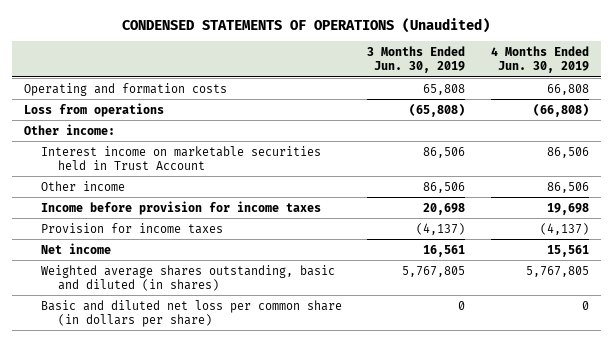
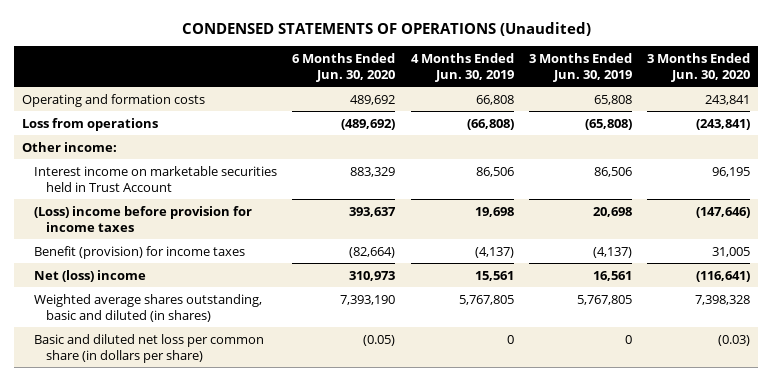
- | 3 Months Ended Jun. 30, 2019 | 4 Months Ended Jun. 30, 2019
+ | 6 Months Ended Jun. 30, 2020 | 4 Months Ended Jun. 30, 2019 | 3 Months Ended Jun. 30, 2019 | 3 Months Ended Jun. 30, 2020
- Other income | 86,506 | 86,506
- Income before provision for income taxes | 20,698 | 19,698
- Provision for income taxes | (4,137) | (4,137)
- Net income | 16,561 | 15,561
+ (Loss) income before provision for income taxes | 393,637 | 19,698 | 20,698 | (147,646)
+ Benefit (provision) for income taxes | (82,664) | (4,137) | (4,137) | 31,005
+ Net (loss) income | 310,973 | 15,561 | 16,561 | (116,641)

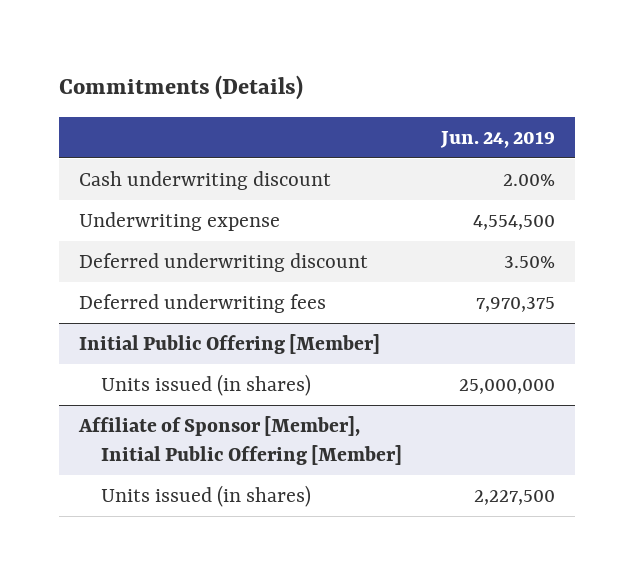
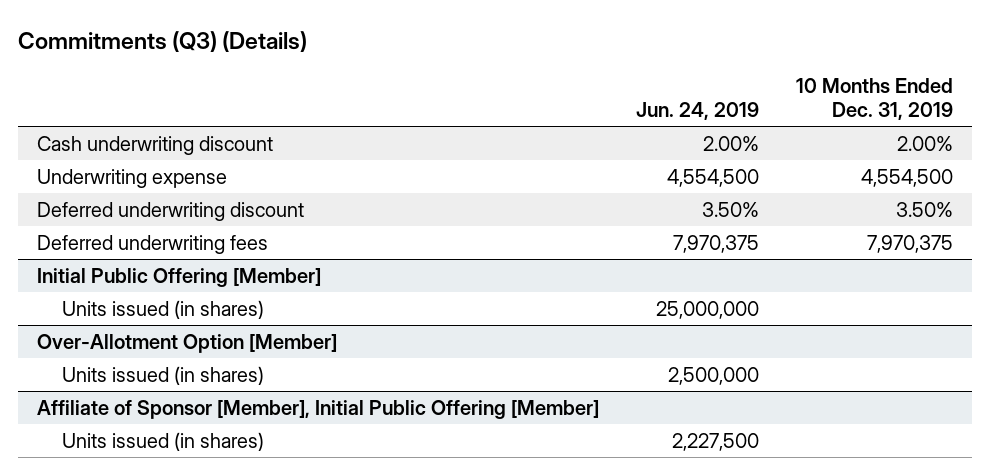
- Commitments (Details)
+ Commitments (Q3) (Details)
- | Jun. 24, 2019
+ | Jun. 24, 2019 | 10 Months Ended Dec. 31, 2019
+ Over-Allotment Option [Member]
+ Units issued (in shares) | 2,500,000 |

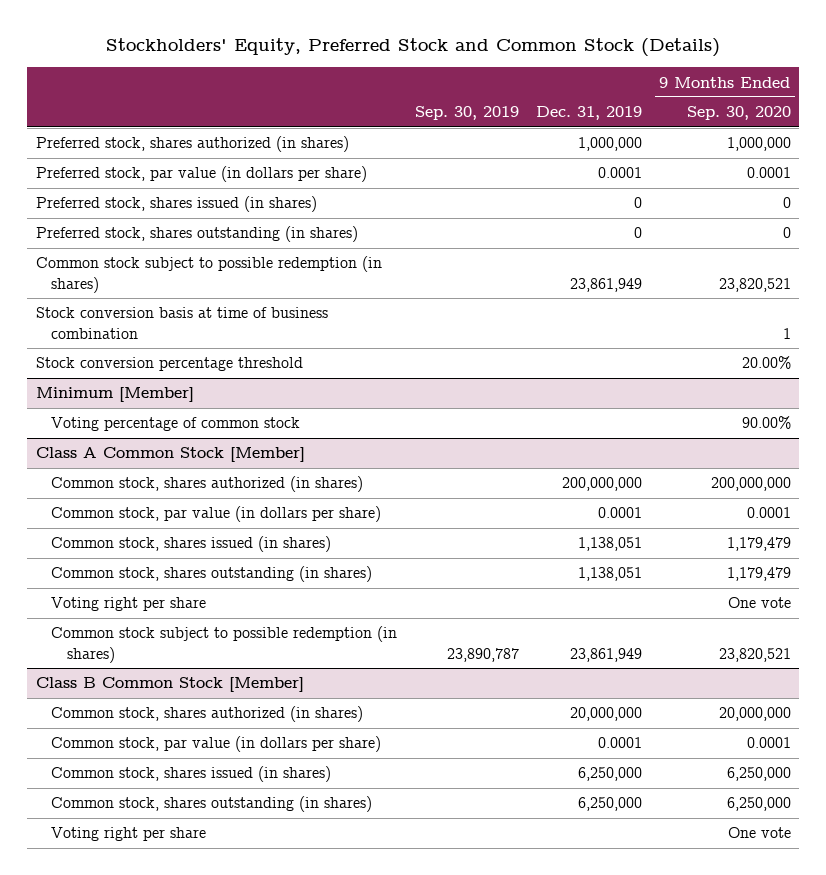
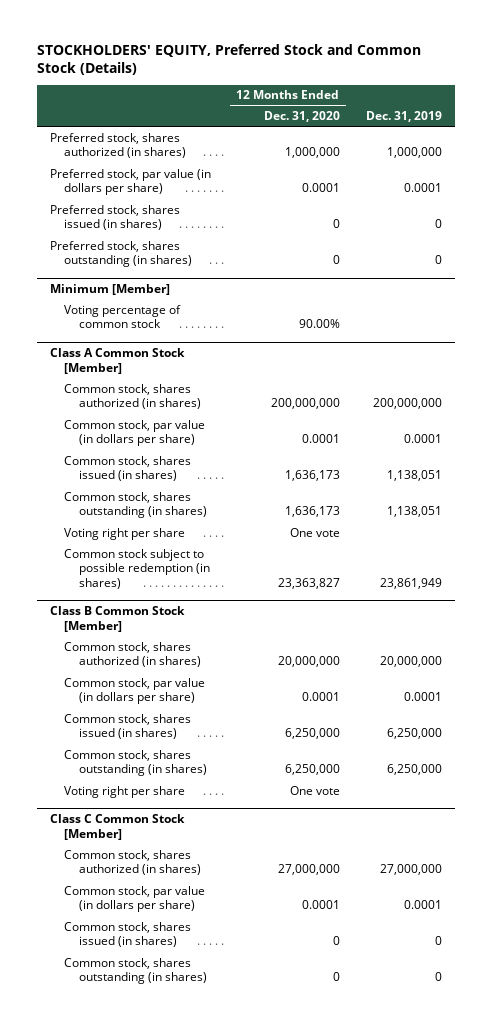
- Stockholders' Equity, Preferred Stock and Common Stock (Details)
+ STOCKHOLDERS' EQUITY, Preferred Stock and Common Stock (Details)
- | Sep. 30, 2019 | Dec. 31, 2019 | 9 Months Ended Sep. 30, 2020
+ | 12 Months Ended Dec. 31, 2020 | Dec. 31, 2019
- Common stock subject to possible redemption (in shares) | | 23,861,949 | 23,820,521
- Stock conversion basis at time of business combination | | | 1
- Stock conversion percentage threshold | | | 20.00%
+ Class C Common Stock [Member]
+ Common stock, shares authorized (in shares) | 27,000,000 | 27,000,000
+ Common stock, par value (in dollars per share) | 0.0001 | 0.0001
+ Common stock, shares issued (in shares) | 0 | 0
+ Common stock, shares outstanding (in shares) | 0 | 0

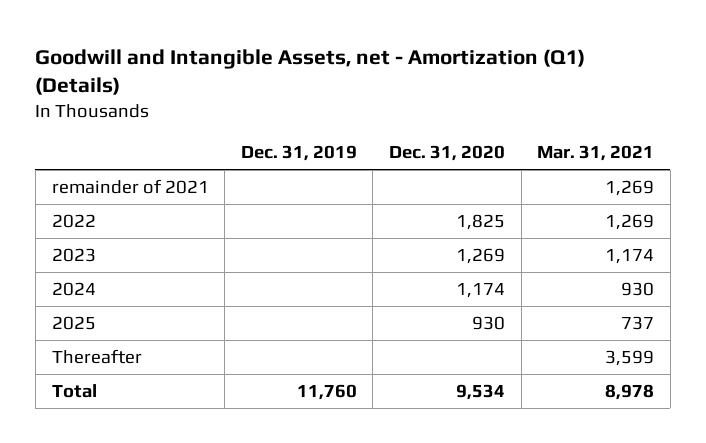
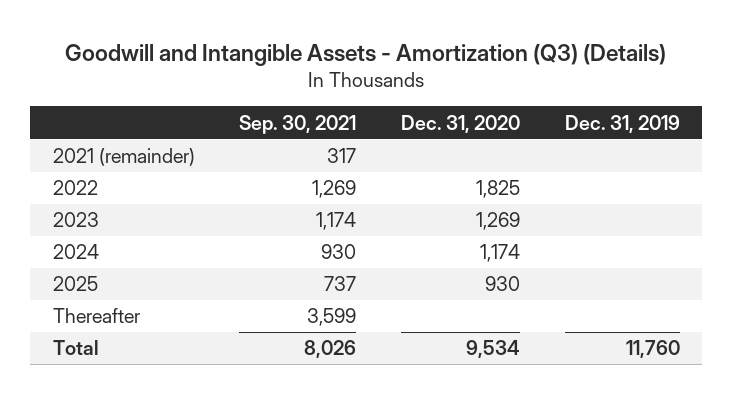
- Goodwill and Intangible Assets, net - Amortization (Q1) (Details)
+ Goodwill and Intangible Assets - Amortization (Q3) (Details)
- | Dec. 31, 2019 | Dec. 31, 2020 | Mar. 31, 2021
+ | Sep. 30, 2021 | Dec. 31, 2020 | Dec. 31, 2019
- remainder of 2021 | | | 1,269
+ 2021 (remainder) | 317 | |

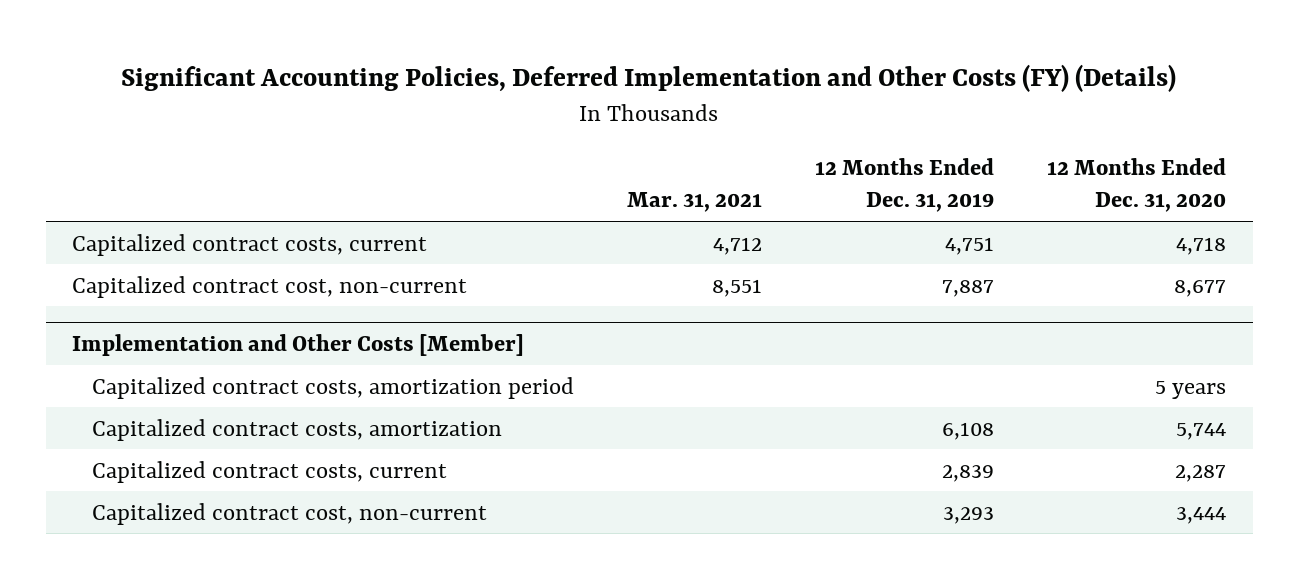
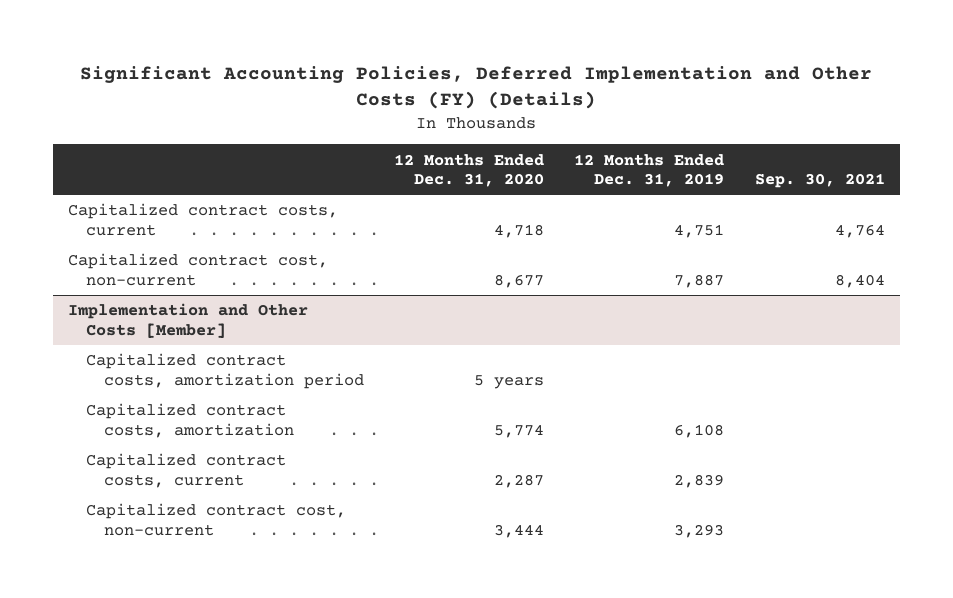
- | Mar. 31, 2021 | 12 Months Ended Dec. 31, 2019 | 12 Months Ended Dec. 31, 2020
+ | 12 Months Ended Dec. 31, 2020 | 12 Months Ended Dec. 31, 2019 | Sep. 30, 2021
@ Implementation and Other Costs [Member]
- Capitalized contract costs, amortization | | 6,108 | 5,744
+ Capitalized contract costs, amortization | 5,774 | 6,108 |

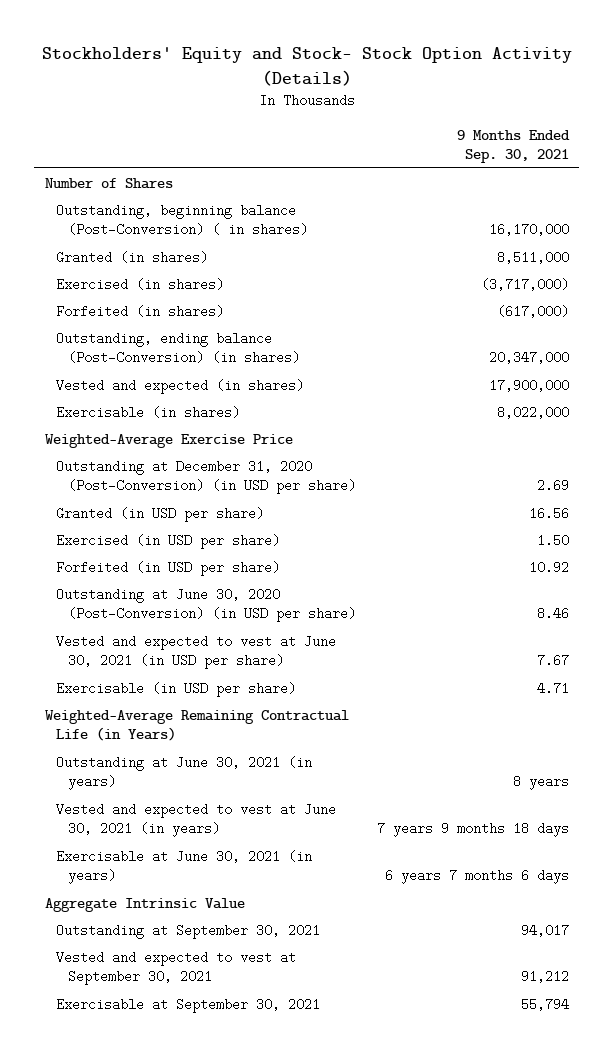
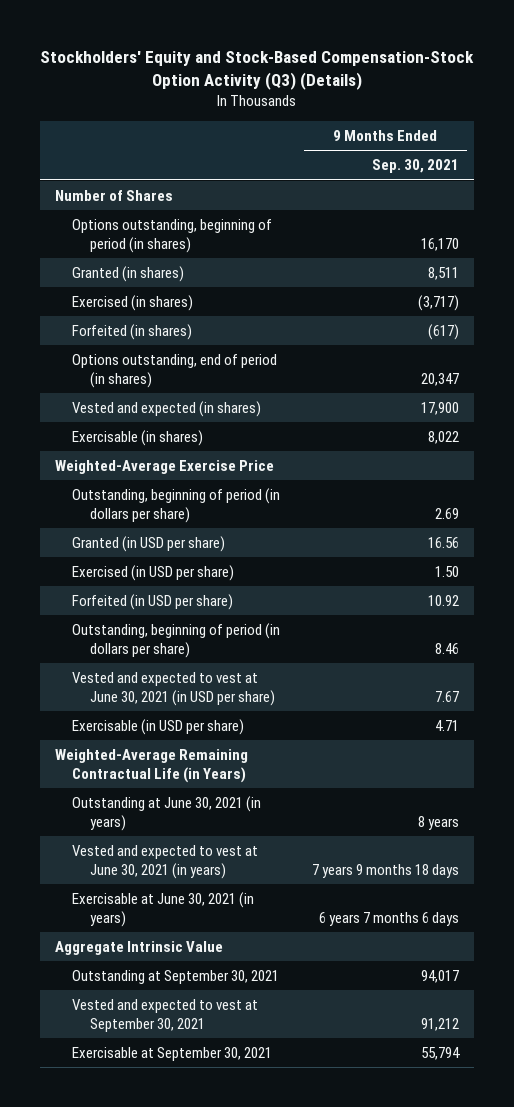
- Stockholders' Equity and Stock- Stock Option Activity (Details)
+ Stockholders' Equity and Stock-Based Compensation-Stock Option Activity (Q3) (Details)
- Outstanding, beginning balance (Post-Conversion) ( in shares) | 16,170,000
- Granted (in shares) | 8,511,000
- Exercised (in shares) | (3,717,000)
- Forfeited (in shares) | (617,000)
- Outstanding, ending balance (Post-Conversion) (in shares) | 20,347,000
- Vested and expected (in shares) | 17,900,000
- Exercisable (in shares) | 8,022,000
+ Options outstanding, beginning of period (in shares) | 16,170
+ Granted (in shares) | 8,511
+ Exercised (in shares) | (3,717)
+ Forfeited (in shares) | (617)
+ Options outstanding, end of period (in shares) | 20,347
+ Vested and expected (in shares) | 17,900
+ Exercisable (in shares) | 8,022
- Outstanding at December 31, 2020 (Post-Conversion) (in USD per share) | 2.69
+ Outstanding, beginning of period (in dollars per share) | 2.69
- Outstanding at June 30, 2020 (Post-Conversion) (in USD per share) | 8.46
+ Outstanding, beginning of period (in dollars per share) | 8.46

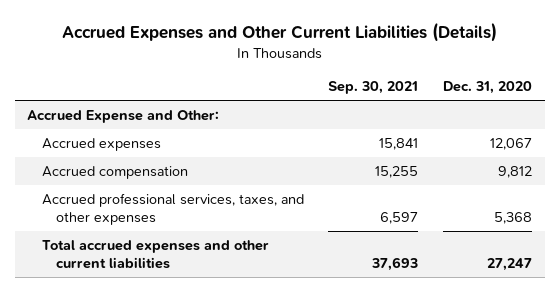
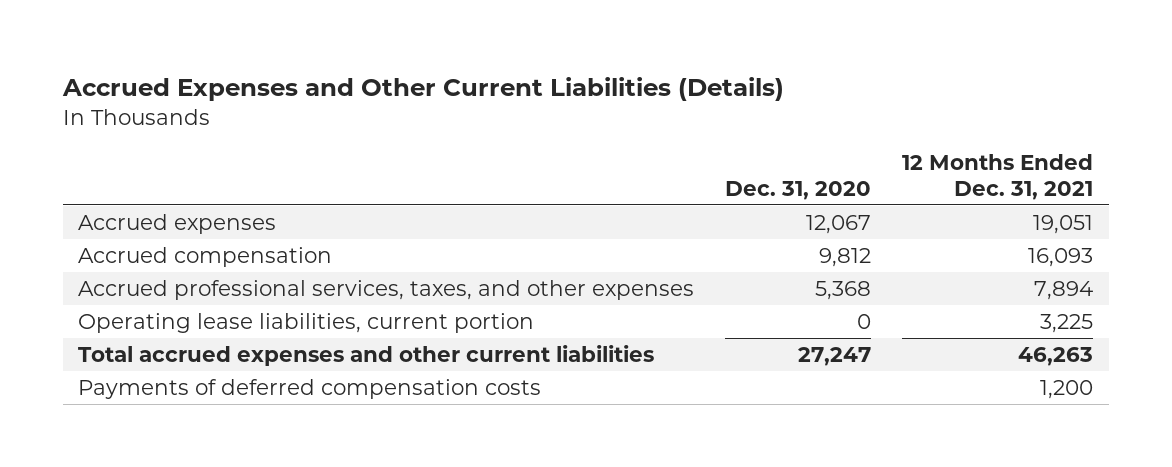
- | Sep. 30, 2021 | Dec. 31, 2020
+ | Dec. 31, 2020 | 12 Months Ended Dec. 31, 2021
- Accrued Expense and Other:
+ Operating lease liabilities, current portion | 0 | 3,225
+ Payments of deferred compensation costs | | 1,200

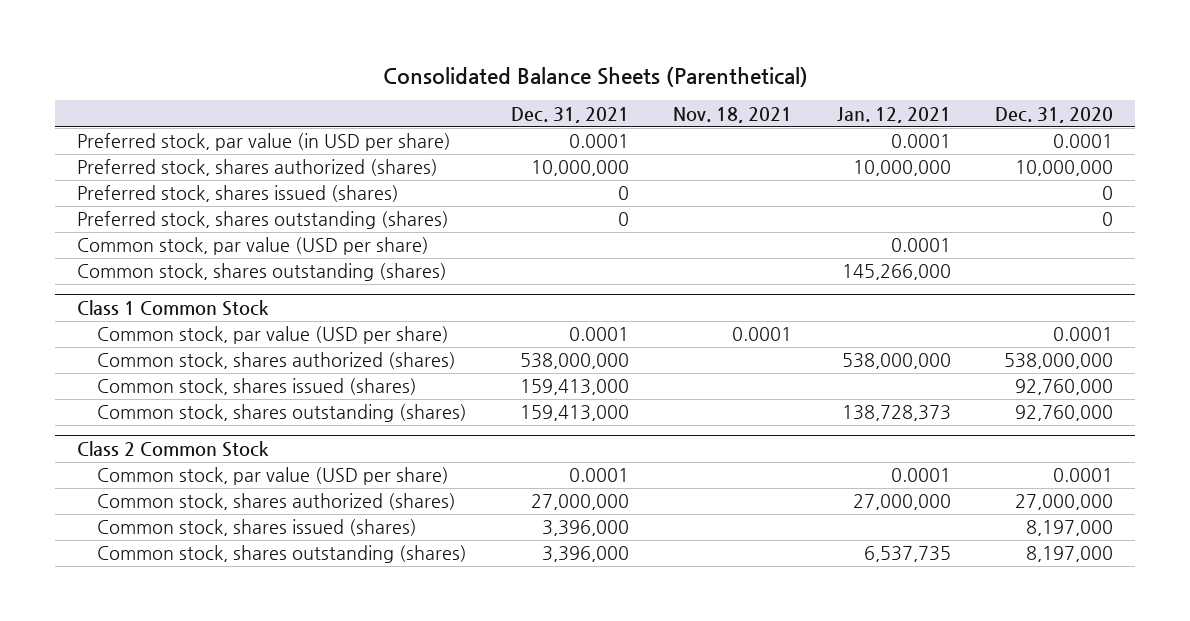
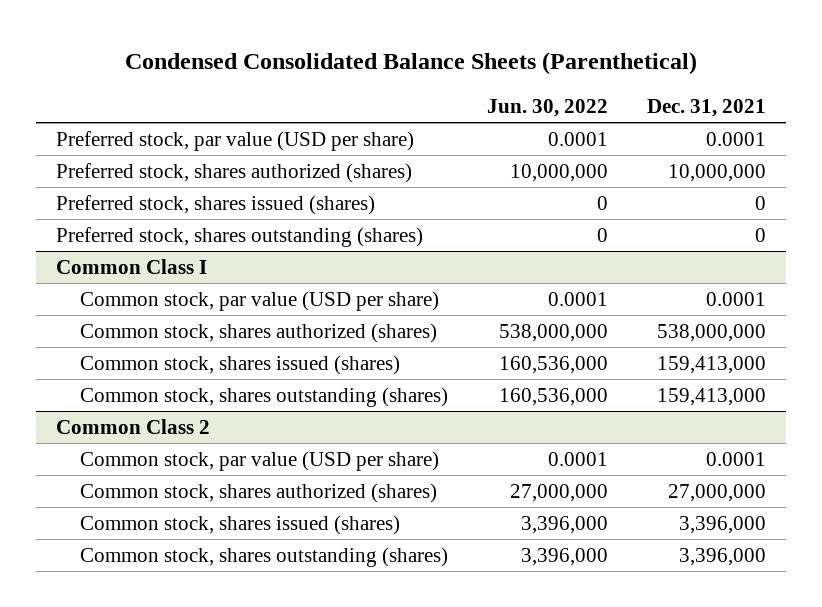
- Consolidated Balance Sheets (Parenthetical)
+ Condensed Consolidated Balance Sheets (Parenthetical)
- | Dec. 31, 2021 | Nov. 18, 2021 | Jan. 12, 2021 | Dec. 31, 2020
+ | Jun. 30, 2022 | Dec. 31, 2021
- Preferred stock, par value (in USD per share) | 0.0001 | | 0.0001 | 0.0001
+ Preferred stock, par value (USD per share) | 0.0001 | 0.0001
- Common stock, par value (USD per share) | | | 0.0001 |
- Common stock, shares outstanding (shares) | | | 145,266,000 |
- Class 1 Common Stock
+ Common Class I
- Class 2 Common Stock
+ Common Class 2

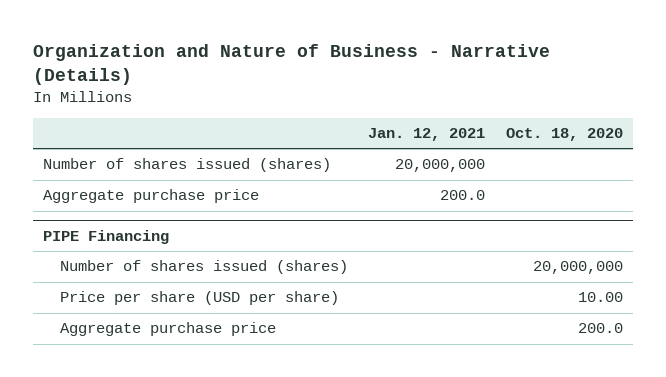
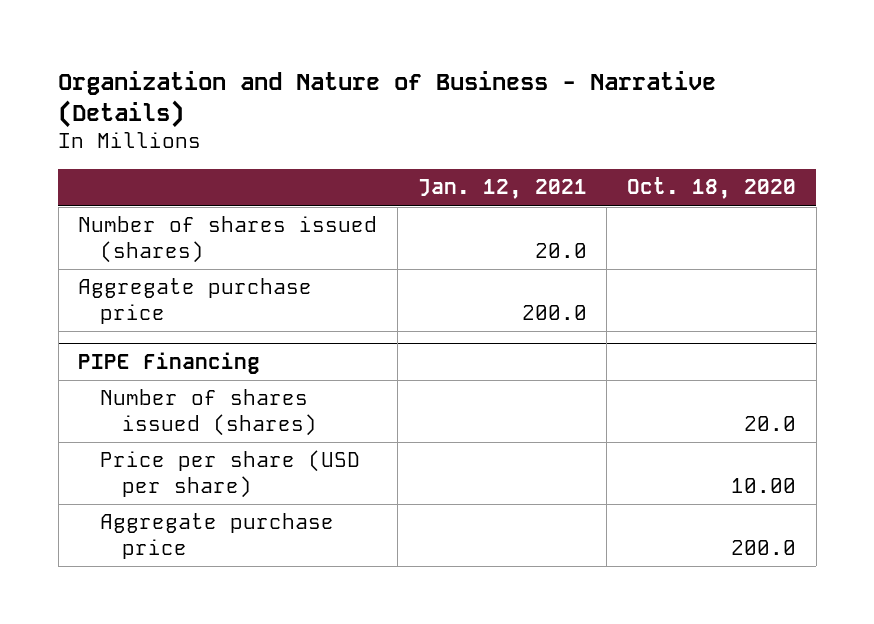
- Number of shares issued (shares) | 20,000,000 |
+ Number of shares issued (shares) | 20.0 |
@ PIPE Financing
- Number of shares issued (shares) | | 20,000,000
+ Number of shares issued (shares) | | 20.0

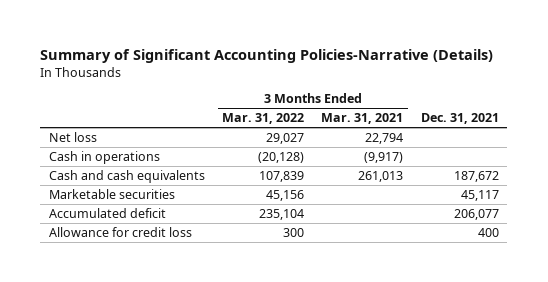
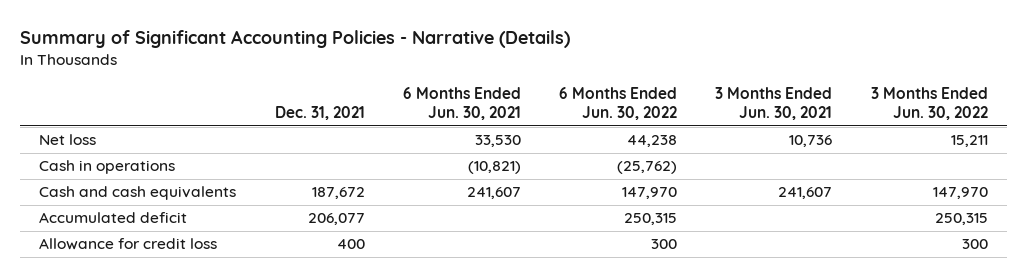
- Summary of Significant Accounting Policies-Narrative (Details)
+ Summary of Significant Accounting Policies - Narrative (Details)
- | 3 Months Ended Mar. 31, 2022 | 3 Months Ended Mar. 31, 2021 | Dec. 31, 2021
+ | Dec. 31, 2021 | 6 Months Ended Jun. 30, 2021 | 6 Months Ended Jun. 30, 2022 | 3 Months Ended Jun. 30, 2021 | 3 Months Ended Jun. 30, 2022
- Marketable securities | 45,156 | | 45,117

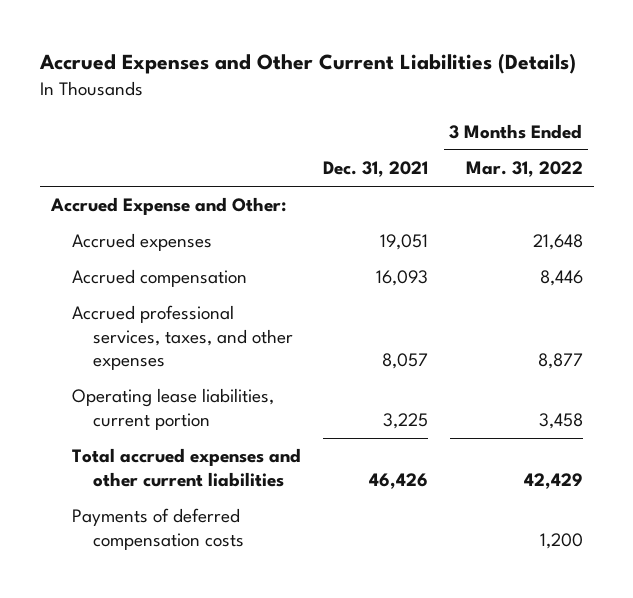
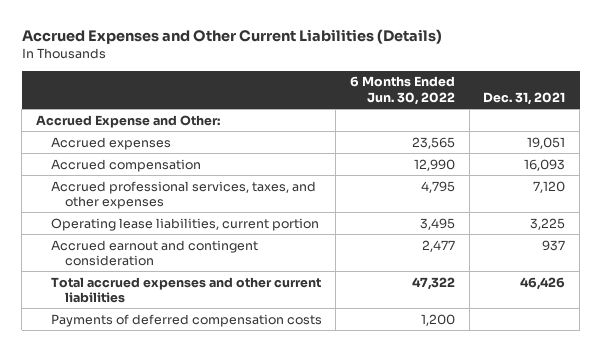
- | Dec. 31, 2021 | 3 Months Ended Mar. 31, 2022
+ | 6 Months Ended Jun. 30, 2022 | Dec. 31, 2021
- Accrued professional services, taxes, and other expenses | 8,057 | 8,877
+ Accrued professional services, taxes, and other expenses | 4,795 | 7,120
+ Accrued earnout and contingent consideration | 2,477 | 937

